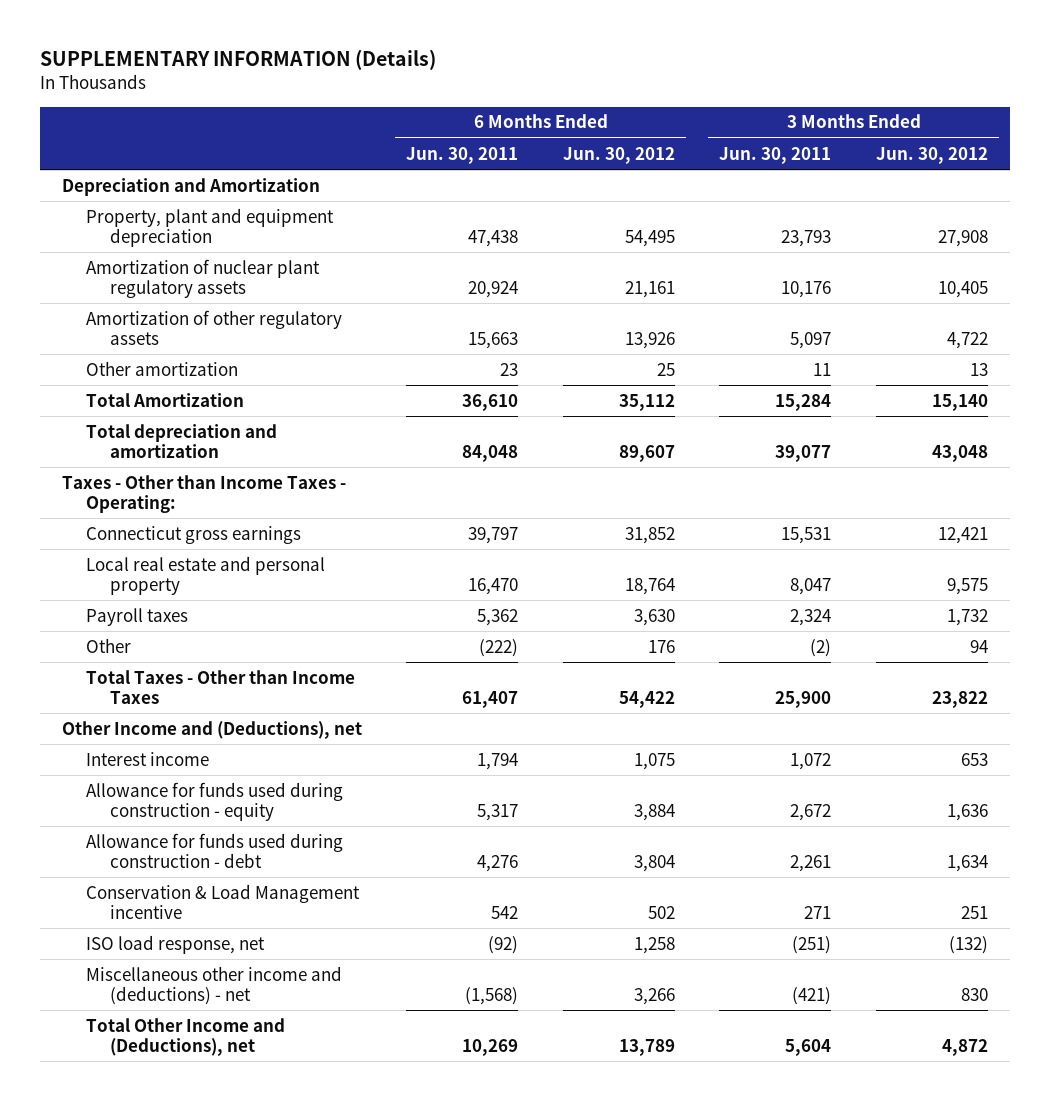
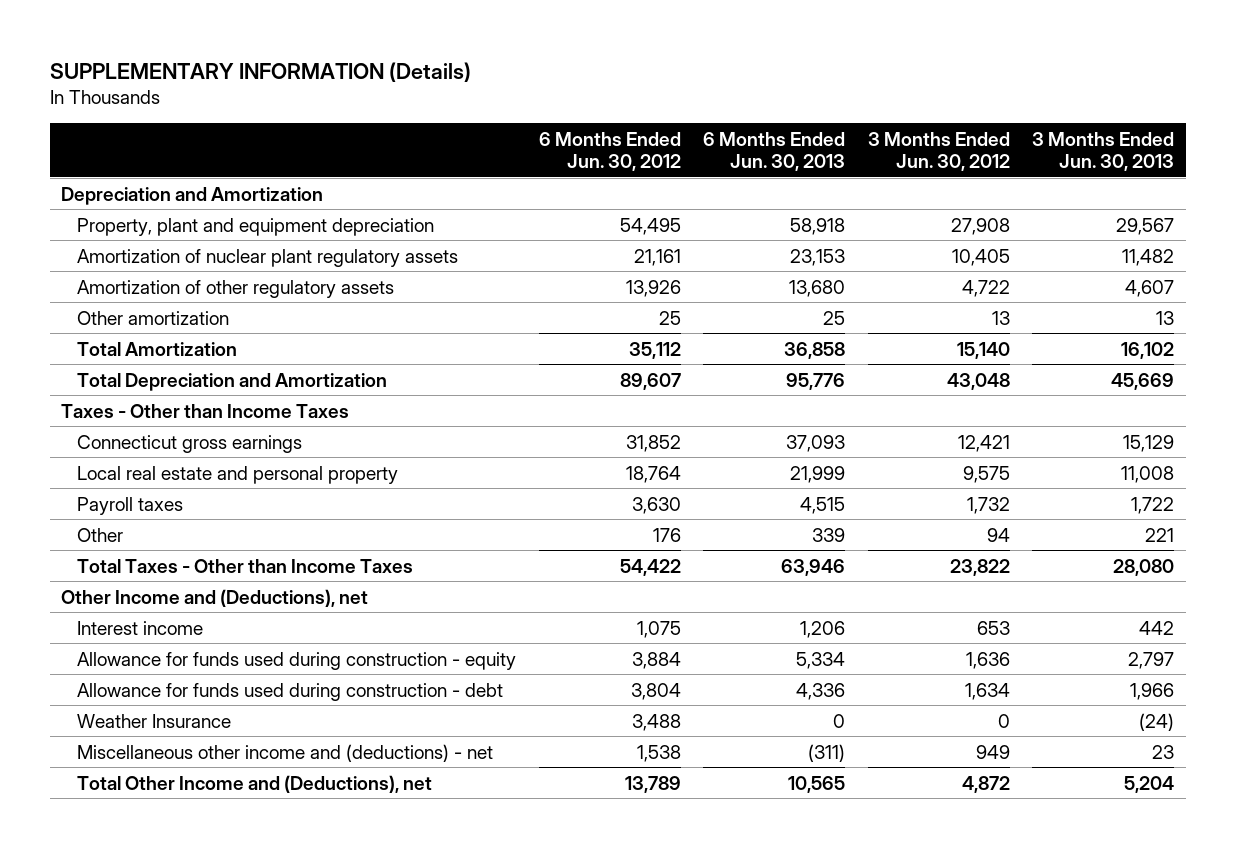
- | 6 Months Ended Jun. 30, 2011 | 6 Months Ended Jun. 30, 2012 | 3 Months Ended Jun. 30, 2011 | 3 Months Ended Jun. 30, 2012
+ | 6 Months Ended Jun. 30, 2012 | 6 Months Ended Jun. 30, 2013 | 3 Months Ended Jun. 30, 2012 | 3 Months Ended Jun. 30, 2013
- Total depreciation and amortization | 84,048 | 89,607 | 39,077 | 43,048
- Taxes - Other than Income Taxes - Operating:
+ Total Depreciation and Amortization | 89,607 | 95,776 | 43,048 | 45,669
+ Taxes - Other than Income Taxes
- Conservation & Load Management incentive | 542 | 502 | 271 | 251
- ISO load response, net | (92) | 1,258 | (251) | (132)
- Miscellaneous other income and (deductions) - net | (1,568) | 3,266 | (421) | 830
+ Weather Insurance | 3,488 | 0 | 0 | (24)
+ Miscellaneous other income and (deductions) - net | 1,538 | (311) | 949 | 23

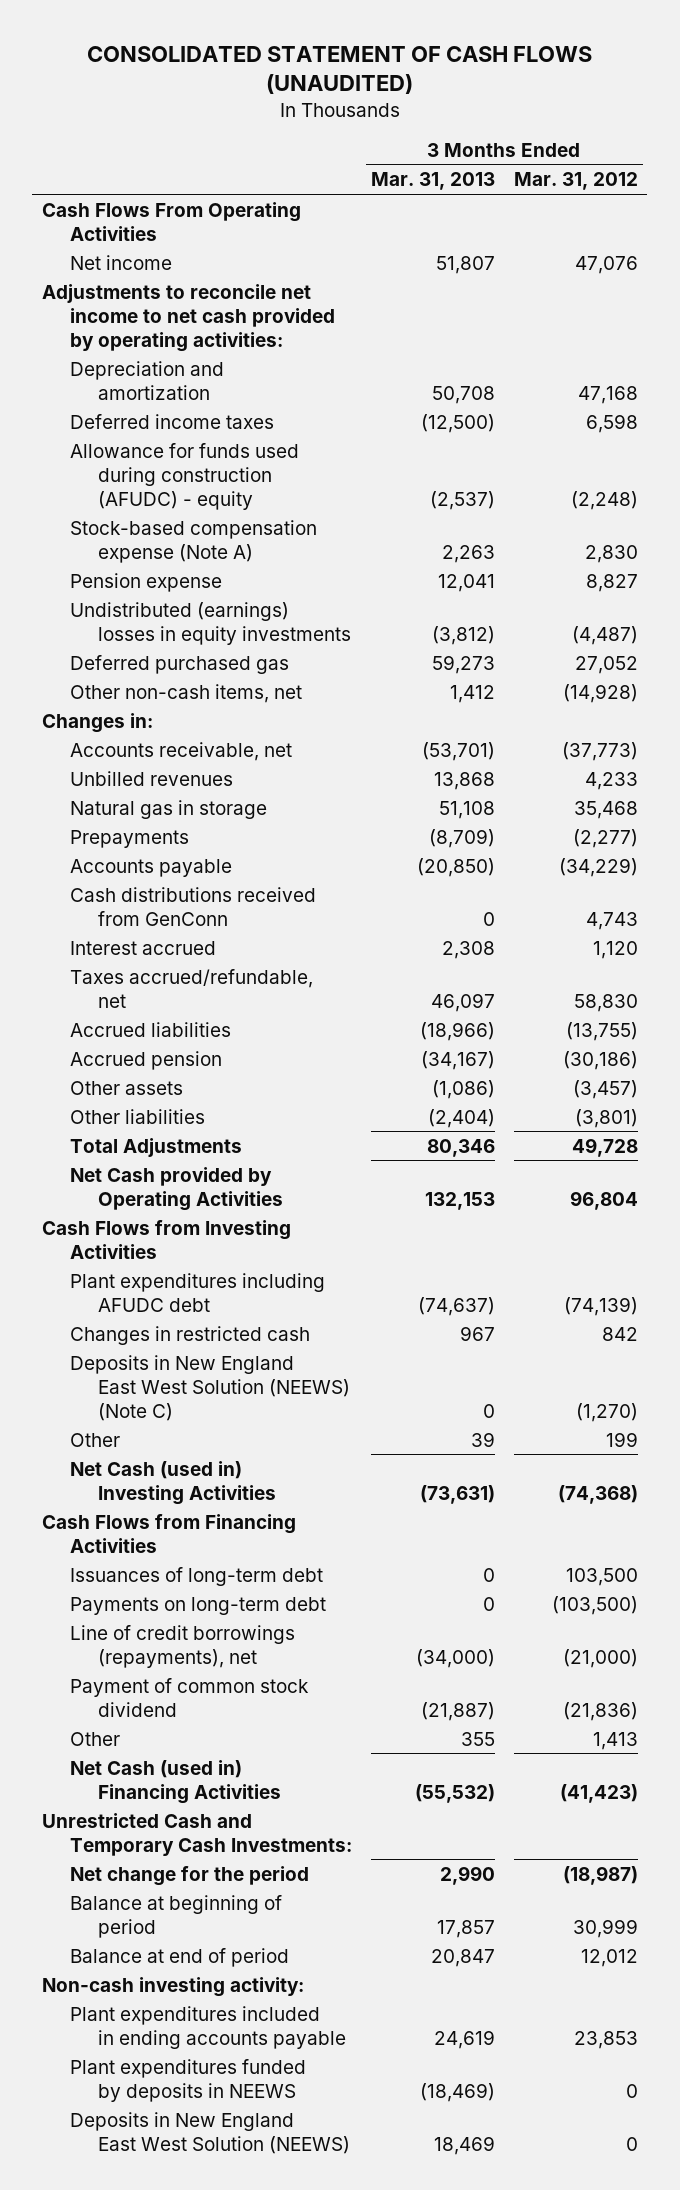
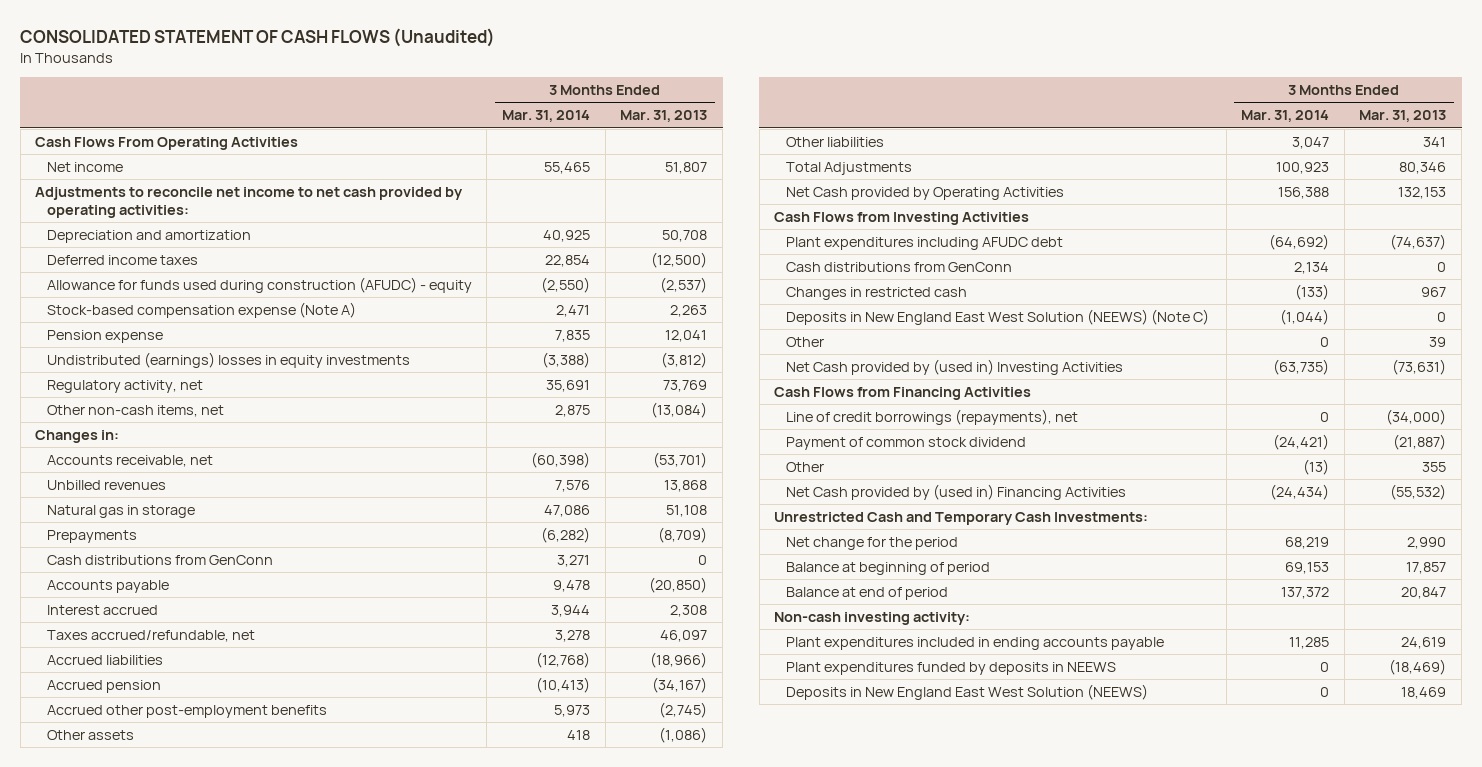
- CONSOLIDATED STATEMENT OF CASH FLOWS (UNAUDITED)
+ CONSOLIDATED STATEMENT OF CASH FLOWS (Unaudited)
- | 3 Months Ended Mar. 31, 2013 | 3 Months Ended Mar. 31, 2012
+ | 3 Months Ended Mar. 31, 2014 | 3 Months Ended Mar. 31, 2013
- Deferred purchased gas | 59,273 | 27,052
- Other non-cash items, net | 1,412 | (14,928)
+ Regulatory activity, net | 35,691 | 73,769
+ Other non-cash items, net | 2,875 | (13,084)
+ Cash distributions from GenConn | 3,271 | 0
- Cash distributions received from GenConn | 0 | 4,743
+ Accrued other post-employment benefits | 5,973 | (2,745)
- Other liabilities | (2,404) | (3,801)
+ Other liabilities | 3,047 | 341
+ Cash distributions from GenConn | 2,134 | 0
- Net Cash (used in) Investing Activities | (73,631) | (74,368)
+ Net Cash provided by (used in) Investing Activities | (63,735) | (73,631)
- Issuances of long-term debt | 0 | 103,500
- Payments on long-term debt | 0 | (103,500)
- Net Cash (used in) Financing Activities | (55,532) | (41,423)
+ Net Cash provided by (used in) Financing Activities | (24,434) | (55,532)

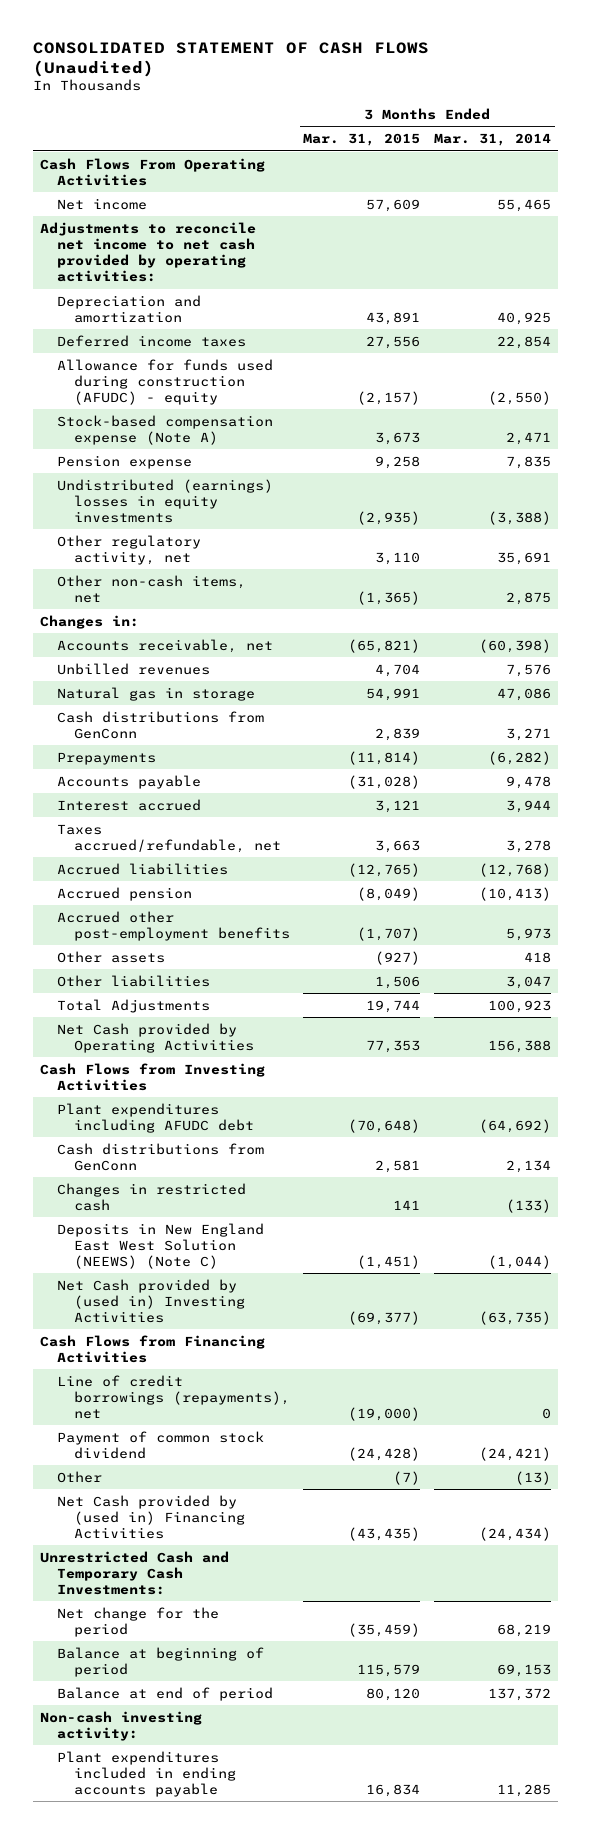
- | 3 Months Ended Mar. 31, 2014 | 3 Months Ended Mar. 31, 2013
+ | 3 Months Ended Mar. 31, 2015 | 3 Months Ended Mar. 31, 2014
- Regulatory activity, net | 35,691 | 73,769
+ Other regulatory activity, net | 3,110 | 35,691
moved down: Prepayments | (11,814) | (6,282)
- Other | 0 | 39
- Plant expenditures funded by deposits in NEEWS | 0 | (18,469)
- Deposits in New England East West Solution (NEEWS) | 0 | 18,469

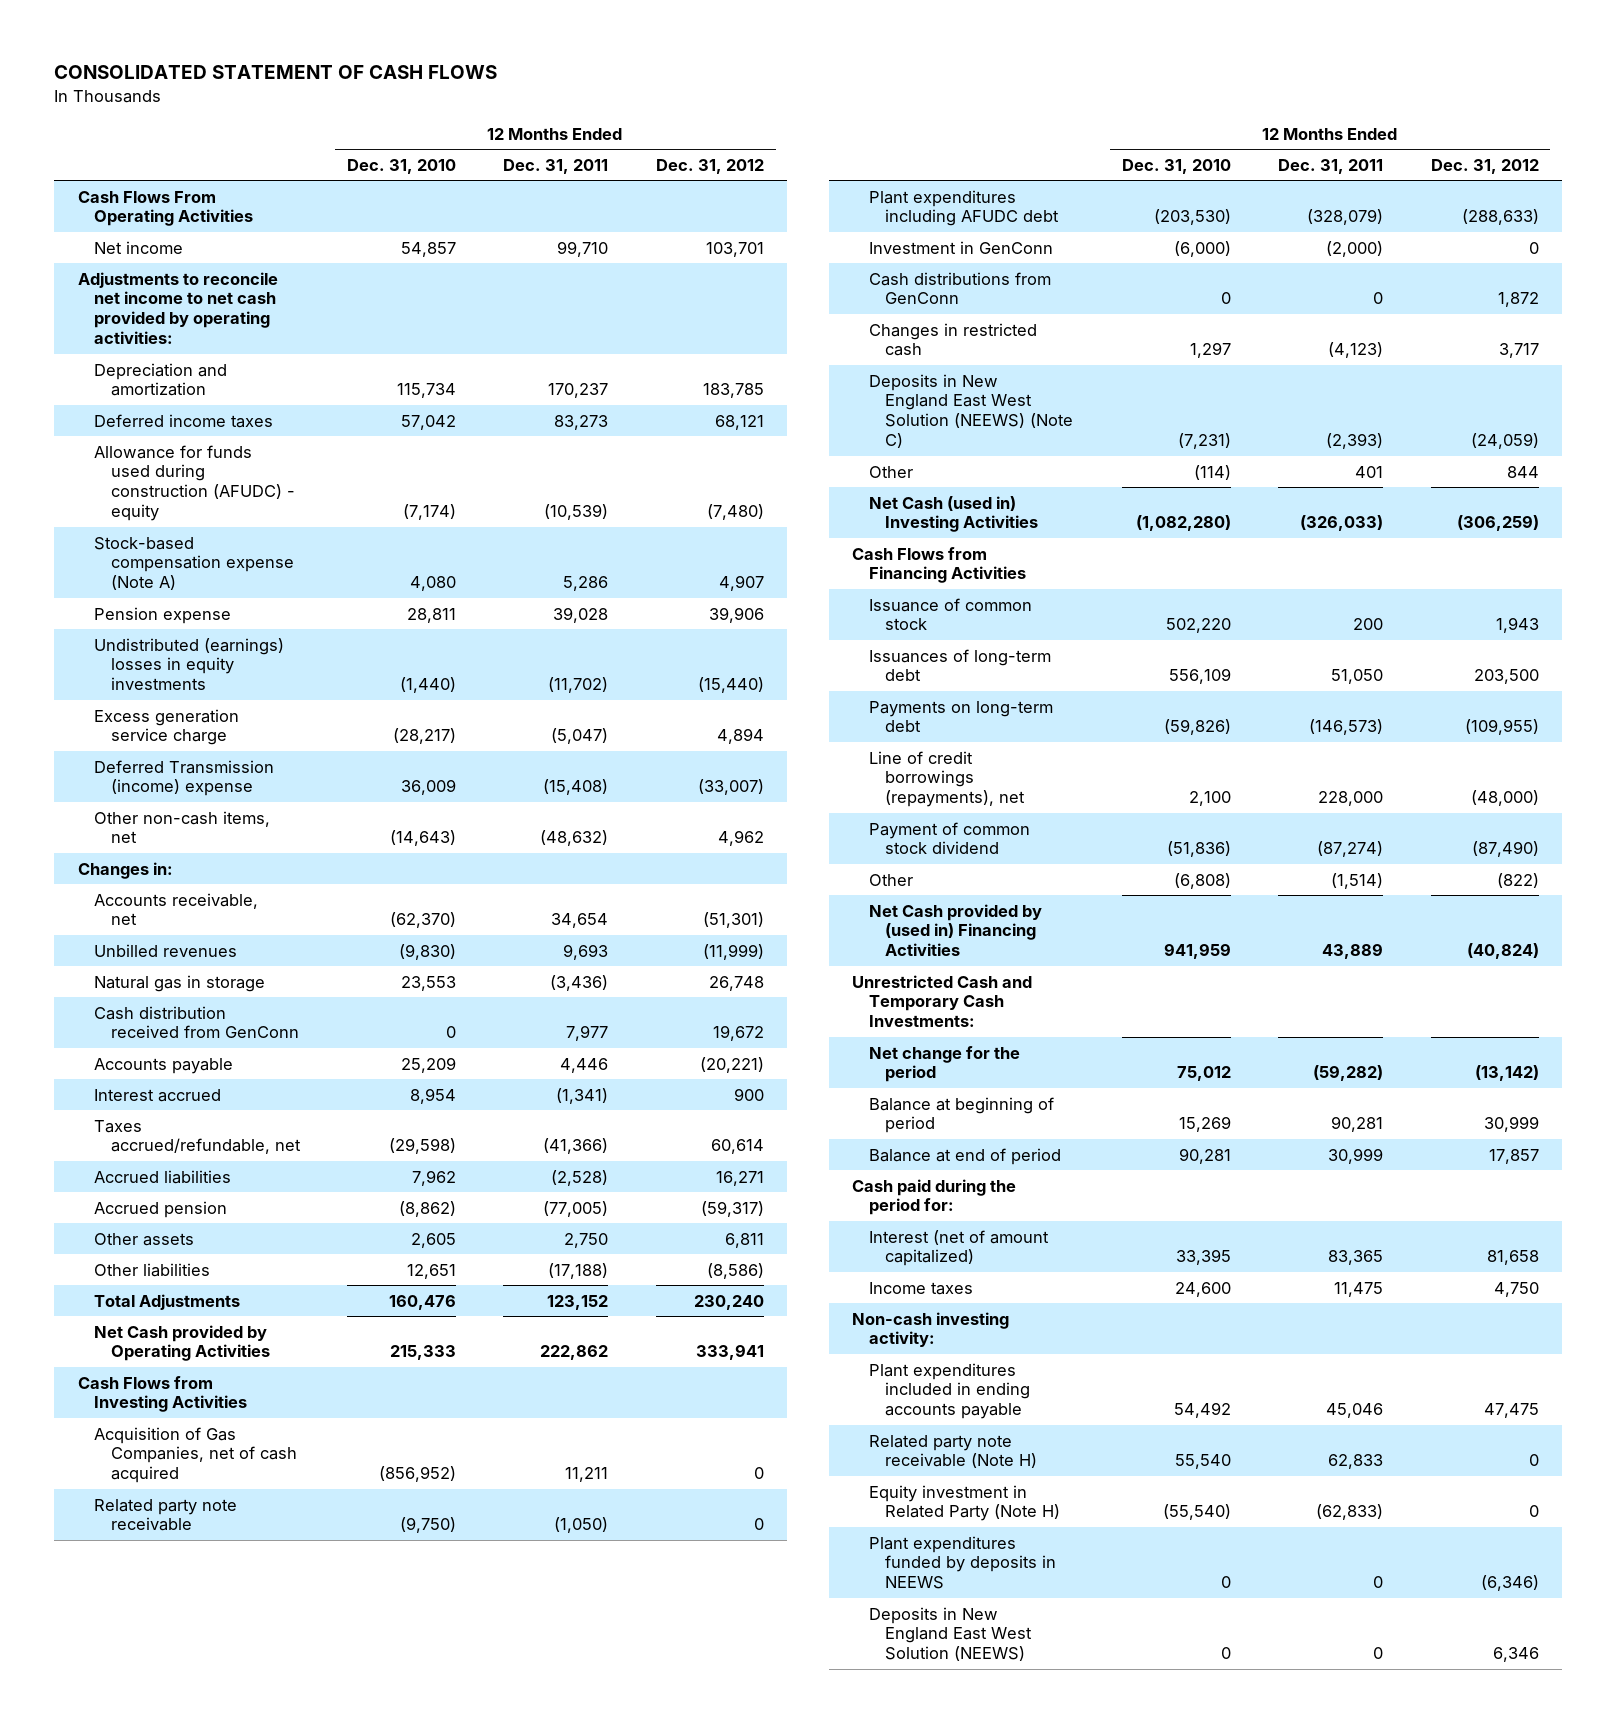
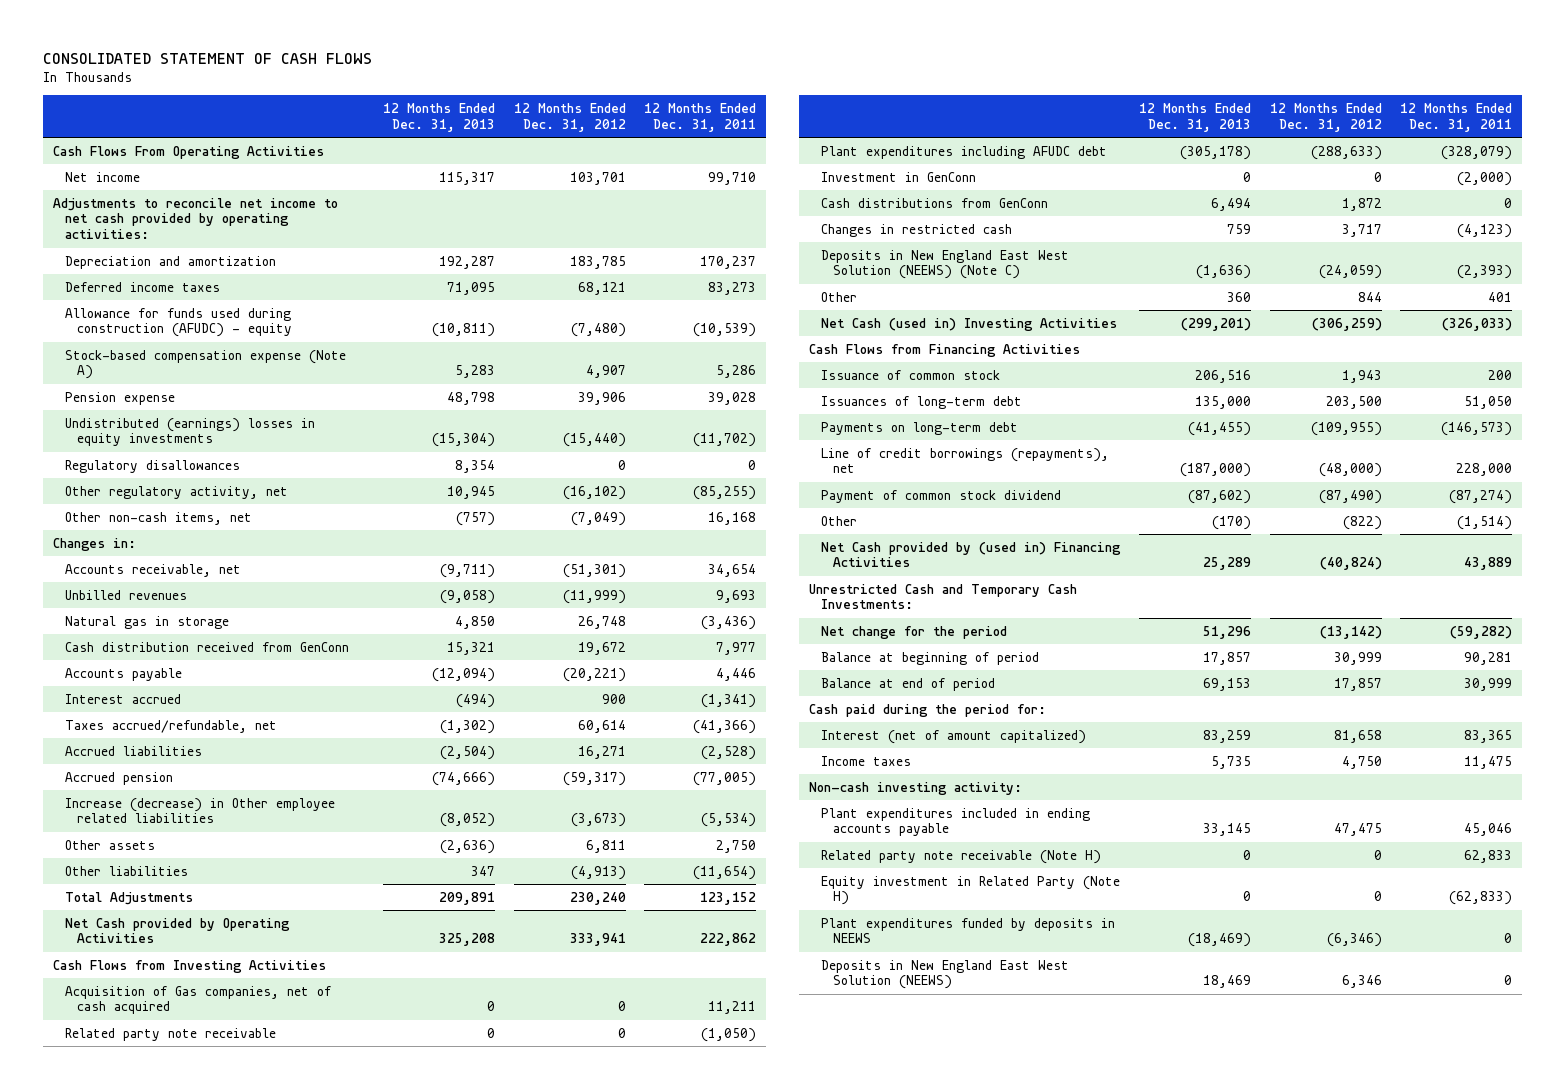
- | 12 Months Ended Dec. 31, 2010 | 12 Months Ended Dec. 31, 2011 | 12 Months Ended Dec. 31, 2012
+ | 12 Months Ended Dec. 31, 2013 | 12 Months Ended Dec. 31, 2012 | 12 Months Ended Dec. 31, 2011
- Excess generation service charge | (28,217) | (5,047) | 4,894
- Deferred Transmission (income) expense | 36,009 | (15,408) | (33,007)
- Other non-cash items, net | (14,643) | (48,632) | 4,962
+ Regulatory disallowances | 8,354 | 0 | 0
+ Other regulatory activity, net | 10,945 | (16,102) | (85,255)
+ Other non-cash items, net | (757) | (7,049) | 16,168
+ Increase (decrease) in Other employee related liabilities | (8,052) | (3,673) | (5,534)
- Other liabilities | 12,651 | (17,188) | (8,586)
+ Other liabilities | 347 | (4,913) | (11,654)
- Acquisition of Gas Companies, net of cash acquired | (856,952) | 11,211 | 0
+ Acquisition of Gas companies, net of cash acquired | 0 | 0 | 11,211

